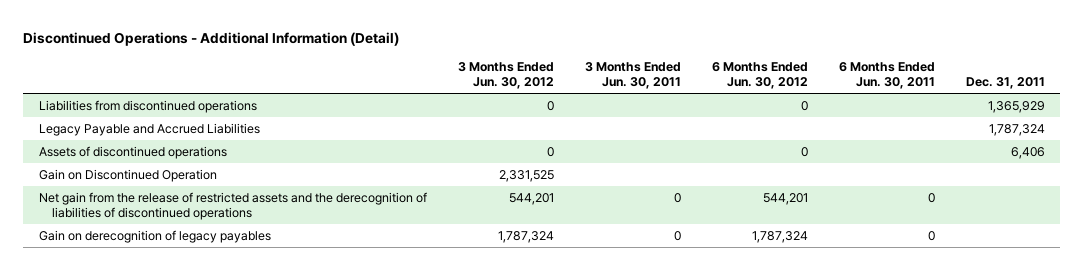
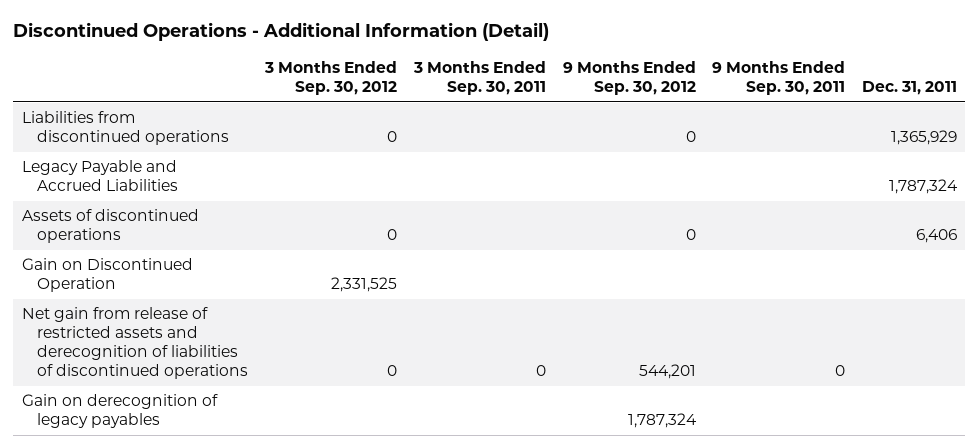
- | 3 Months Ended Jun. 30, 2012 | 3 Months Ended Jun. 30, 2011 | 6 Months Ended Jun. 30, 2012 | 6 Months Ended Jun. 30, 2011 | Dec. 31, 2011
+ | 3 Months Ended Sep. 30, 2012 | 3 Months Ended Sep. 30, 2011 | 9 Months Ended Sep. 30, 2012 | 9 Months Ended Sep. 30, 2011 | Dec. 31, 2011
- Net gain from the release of restricted assets and the derecognition of liabilities of discontinued operations | 544,201 | 0 | 544,201 | 0 |
+ Net gain from release of restricted assets and derecognition of liabilities of discontinued operations | 0 | 0 | 544,201 | 0 |

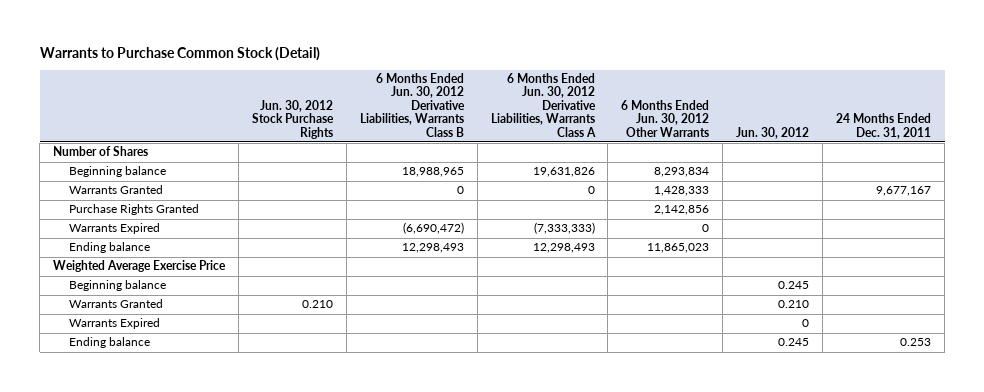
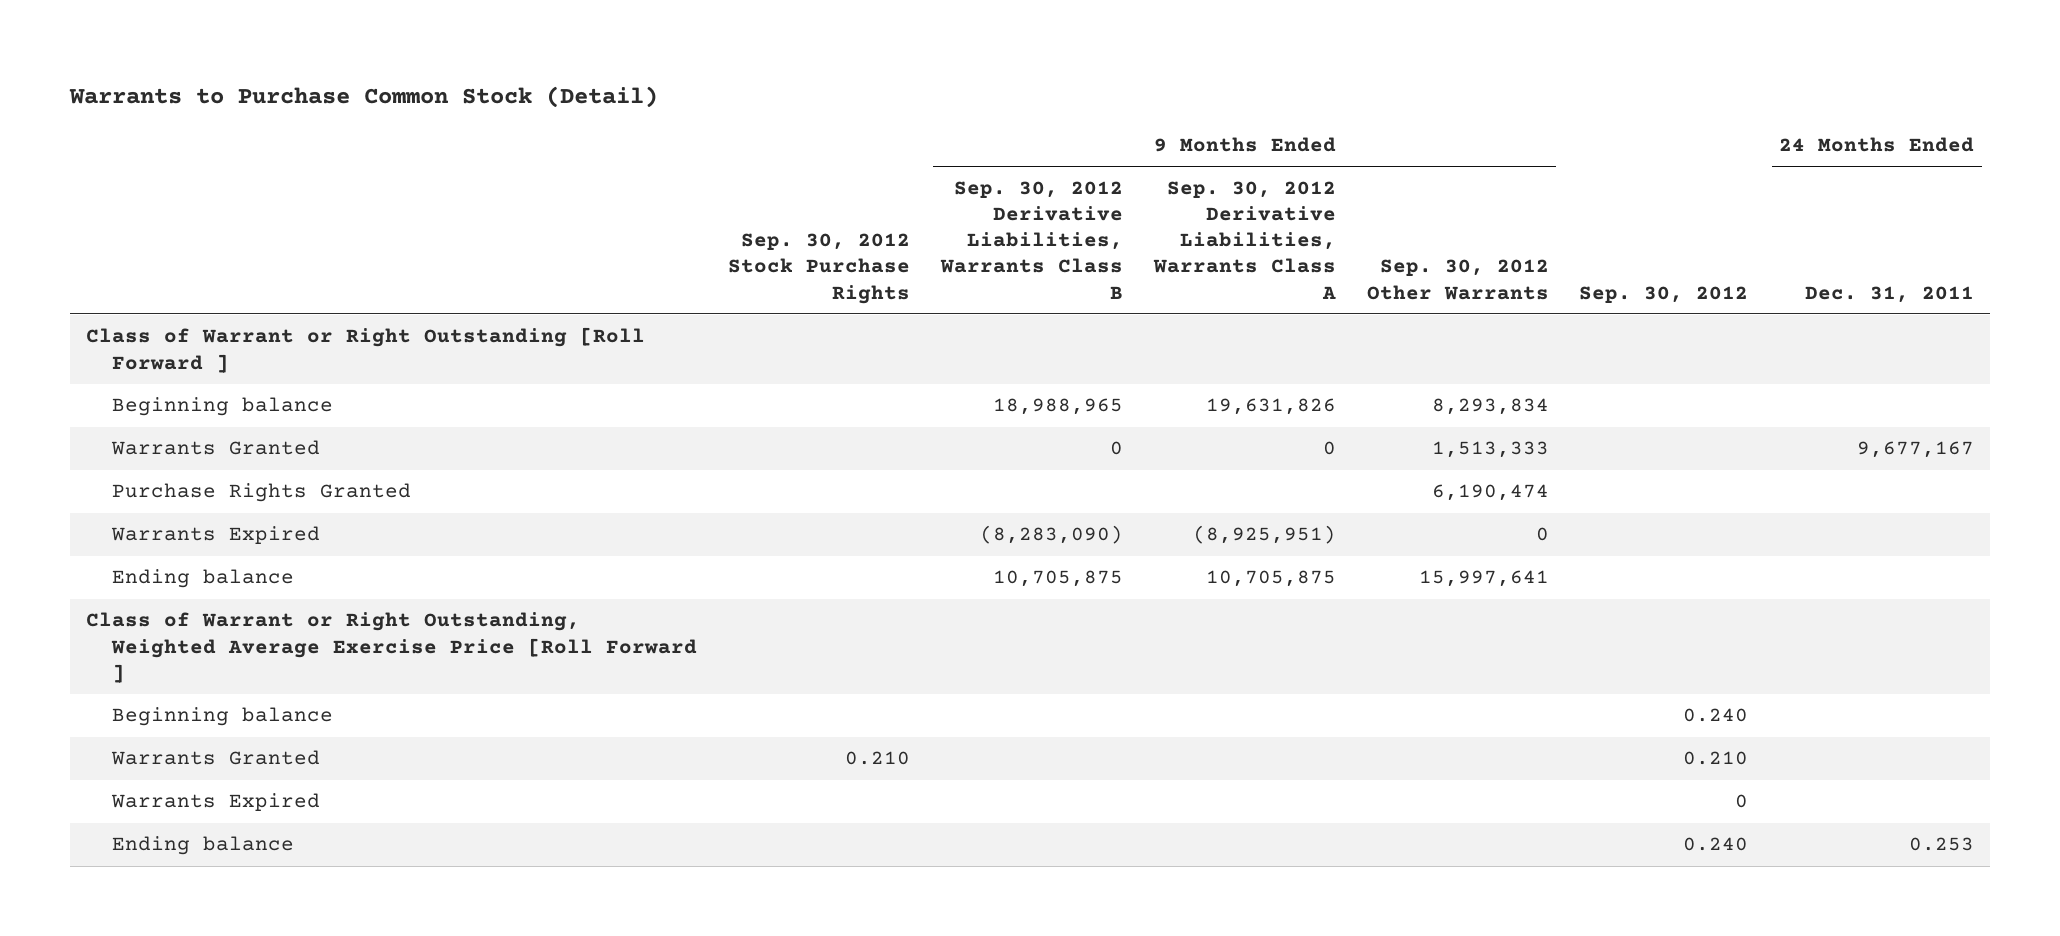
- | Jun. 30, 2012 Stock Purchase Rights | 6 Months Ended Jun. 30, 2012 Derivative Liabilities, Warrants Class B | 6 Months Ended Jun. 30, 2012 Derivative Liabilities, Warrants Class A | 6 Months Ended Jun. 30, 2012 Other Warrants | Jun. 30, 2012 | 24 Months Ended Dec. 31, 2011
+ | Sep. 30, 2012 Stock Purchase Rights | 9 Months Ended Sep. 30, 2012 Derivative Liabilities, Warrants Class B | 9 Months Ended Sep. 30, 2012 Derivative Liabilities, Warrants Class A | 9 Months Ended Sep. 30, 2012 Other Warrants | Sep. 30, 2012 | 24 Months Ended Dec. 31, 2011
- Number of Shares
+ Class of Warrant or Right Outstanding [Roll Forward ]
- Weighted Average Exercise Price
+ Class of Warrant or Right Outstanding, Weighted Average Exercise Price [Roll Forward ]

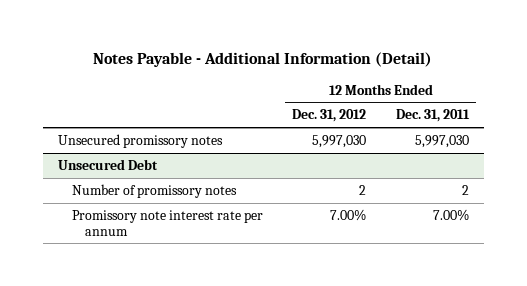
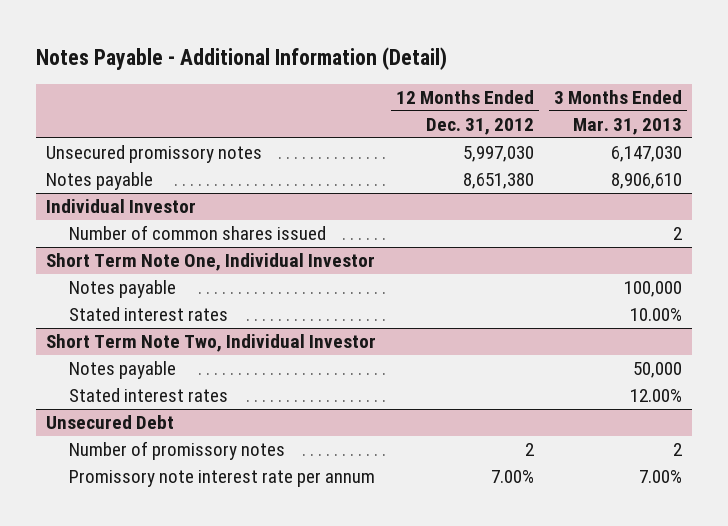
- | 12 Months Ended Dec. 31, 2012 | 12 Months Ended Dec. 31, 2011
+ | 12 Months Ended Dec. 31, 2012 | 3 Months Ended Mar. 31, 2013
+ Notes payable | 8,651,380 | 8,906,610
+ Individual Investor
+ Number of common shares issued | | 2
+ Short Term Note One, Individual Investor
+ Notes payable | | 100,000
+ Stated interest rates | | 10.00%
+ Short Term Note Two, Individual Investor
+ Notes payable | | 50,000
+ Stated interest rates | | 12.00%

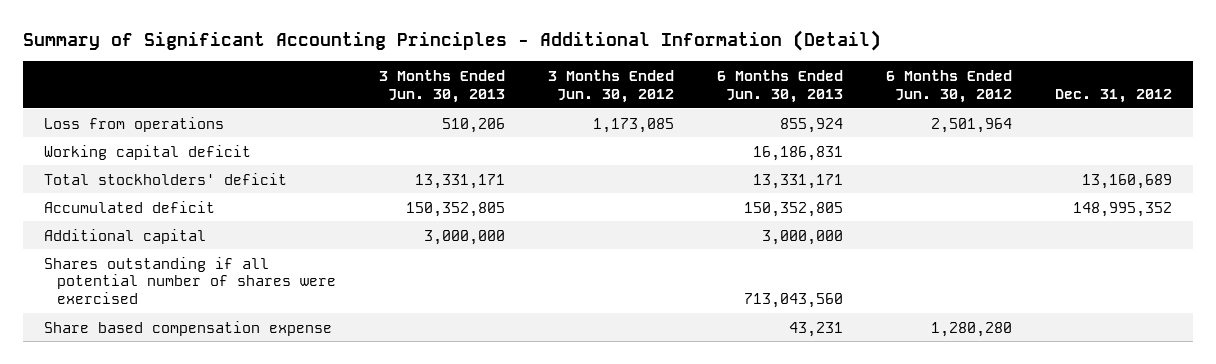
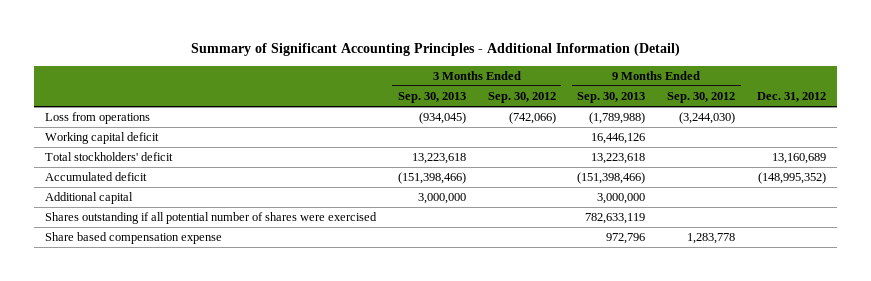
- | 3 Months Ended Jun. 30, 2013 | 3 Months Ended Jun. 30, 2012 | 6 Months Ended Jun. 30, 2013 | 6 Months Ended Jun. 30, 2012 | Dec. 31, 2012
+ | 3 Months Ended Sep. 30, 2013 | 3 Months Ended Sep. 30, 2012 | 9 Months Ended Sep. 30, 2013 | 9 Months Ended Sep. 30, 2012 | Dec. 31, 2012
- Accumulated deficit | 150,352,805 | | 150,352,805 | | 148,995,352
+ Accumulated deficit | (151,398,466) | | (151,398,466) | | (148,995,352)

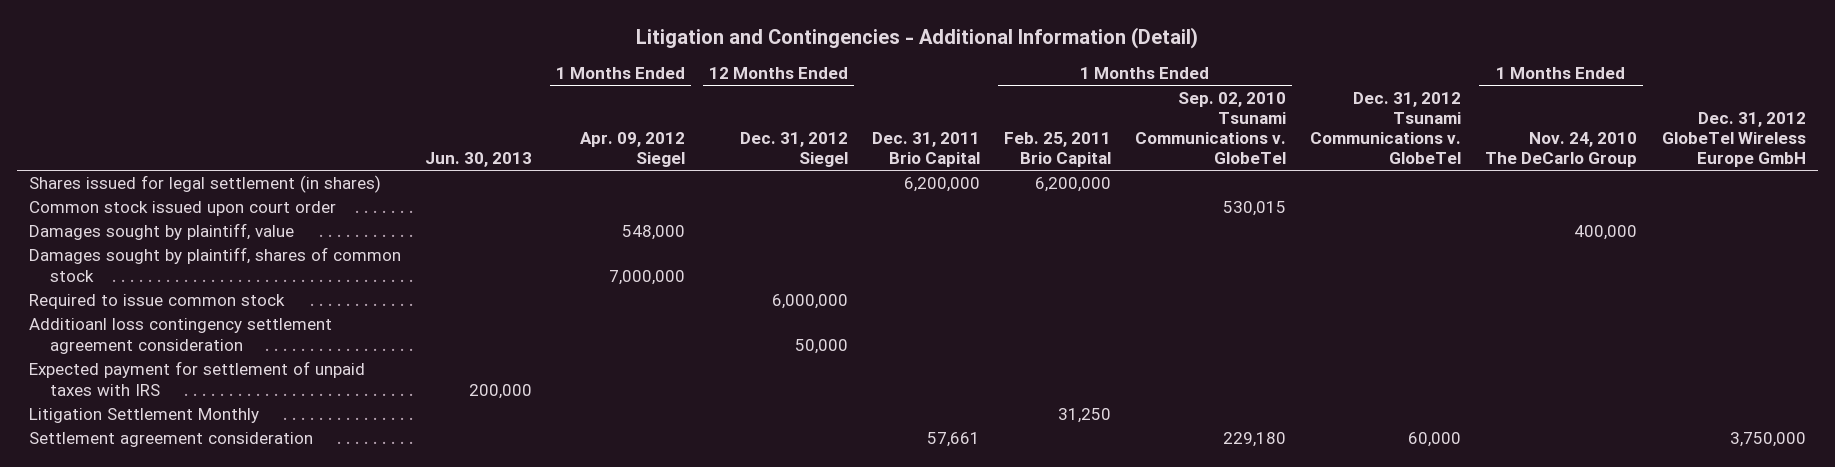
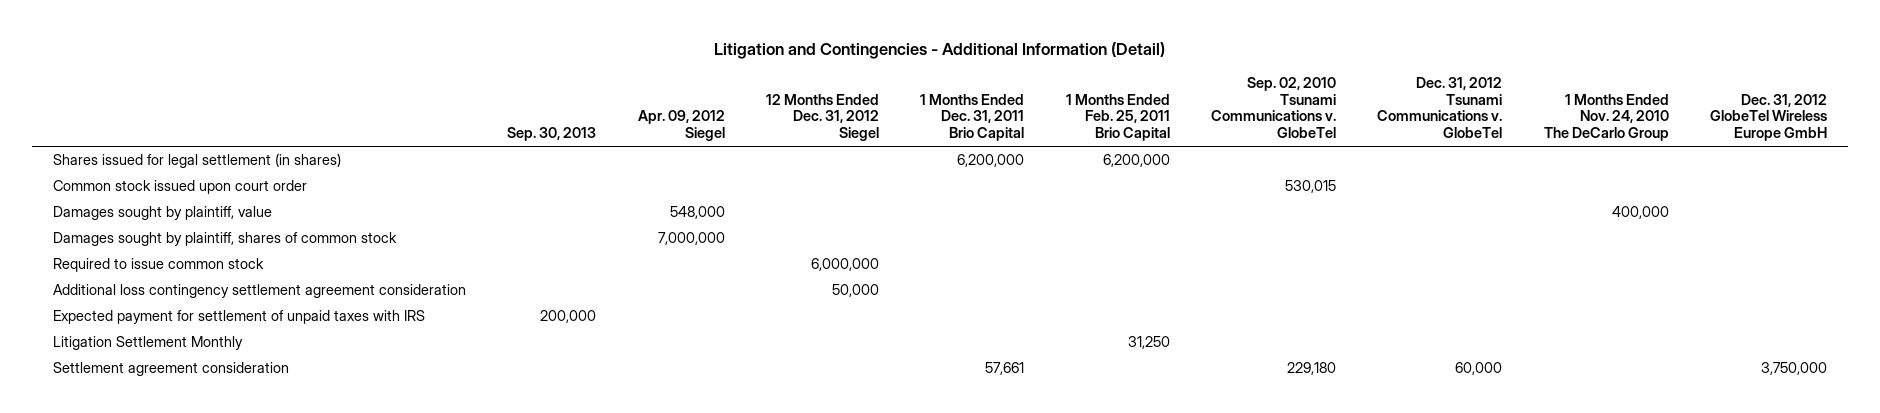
- | Jun. 30, 2013 | 1 Months Ended Apr. 09, 2012 Siegel | 12 Months Ended Dec. 31, 2012 Siegel | Dec. 31, 2011 Brio Capital | 1 Months Ended Feb. 25, 2011 Brio Capital | 1 Months Ended Sep. 02, 2010 Tsunami Communications v. GlobeTel | Dec. 31, 2012 Tsunami Communications v. GlobeTel | 1 Months Ended Nov. 24, 2010 The DeCarlo Group | Dec. 31, 2012 GlobeTel Wireless Europe GmbH
+ | Sep. 30, 2013 | Apr. 09, 2012 Siegel | 12 Months Ended Dec. 31, 2012 Siegel | 1 Months Ended Dec. 31, 2011 Brio Capital | 1 Months Ended Feb. 25, 2011 Brio Capital | Sep. 02, 2010 Tsunami Communications v. GlobeTel | Dec. 31, 2012 Tsunami Communications v. GlobeTel | 1 Months Ended Nov. 24, 2010 The DeCarlo Group | Dec. 31, 2012 GlobeTel Wireless Europe GmbH
- Additioanl loss contingency settlement agreement consideration | | | 50,000 | | | | | |
+ Additional loss contingency settlement agreement consideration | | | 50,000 | | | | | |

